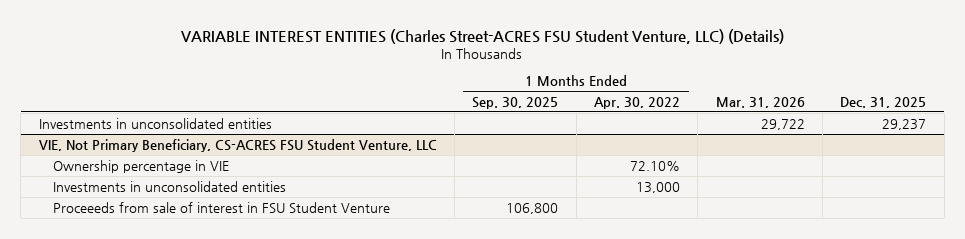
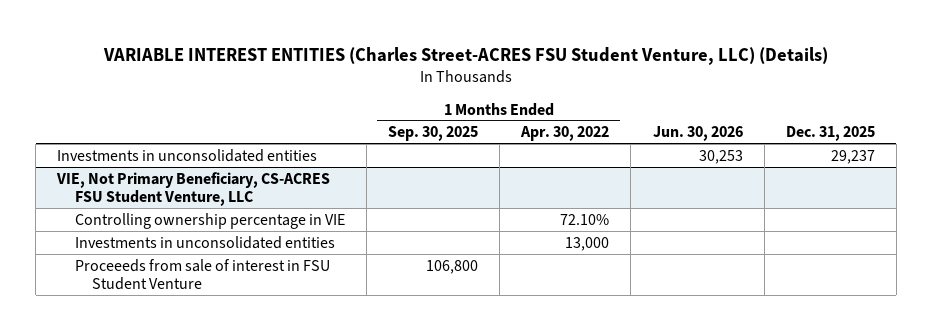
- | 1 Months Ended Sep. 30, 2025 | 1 Months Ended Apr. 30, 2022 | Mar. 31, 2026 | Dec. 31, 2025
+ | 1 Months Ended Sep. 30, 2025 | 1 Months Ended Apr. 30, 2022 | Jun. 30, 2026 | Dec. 31, 2025
@ VIE, Not Primary Beneficiary, CS-ACRES FSU Student Venture, LLC
- Ownership percentage in VIE | | 72.10% | |
+ Controlling ownership percentage in VIE | | 72.10% | |

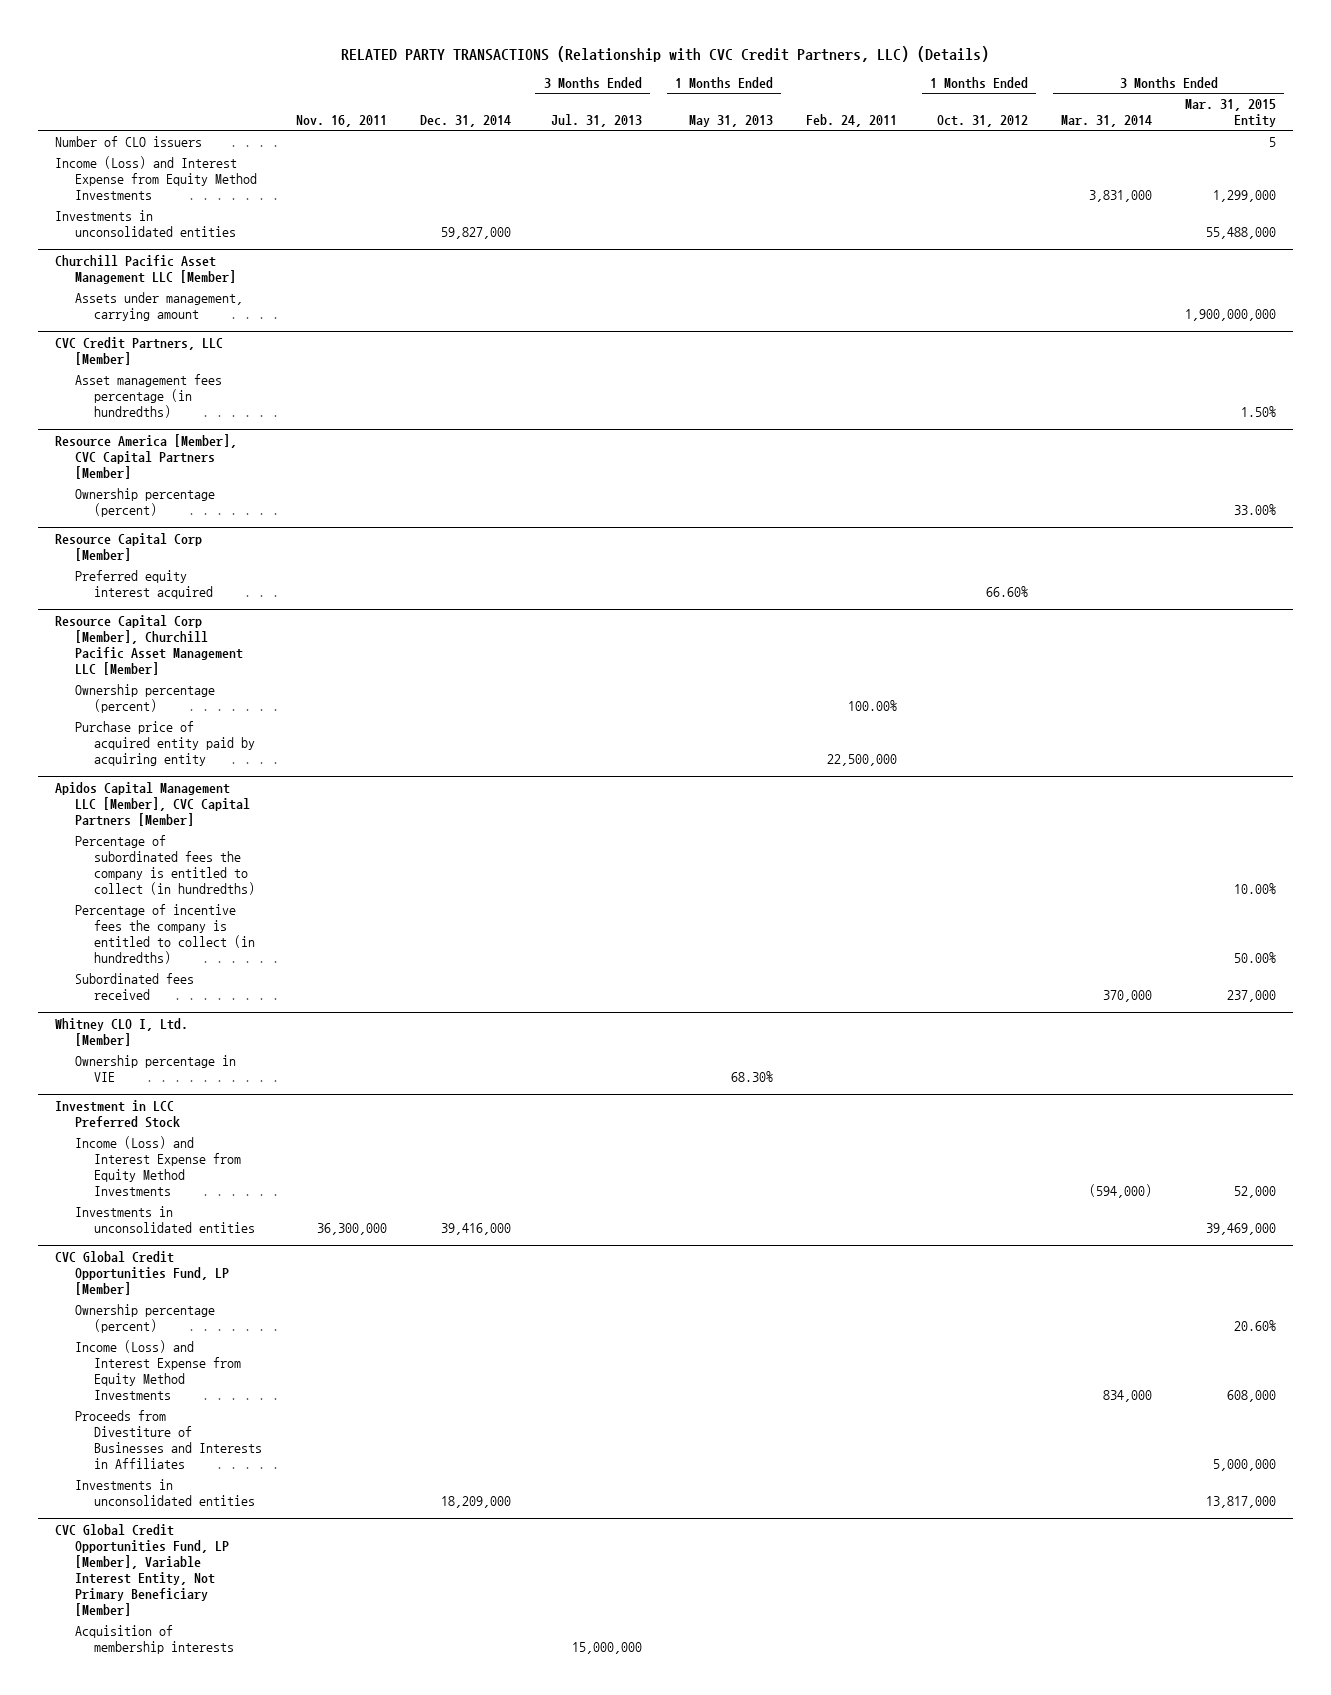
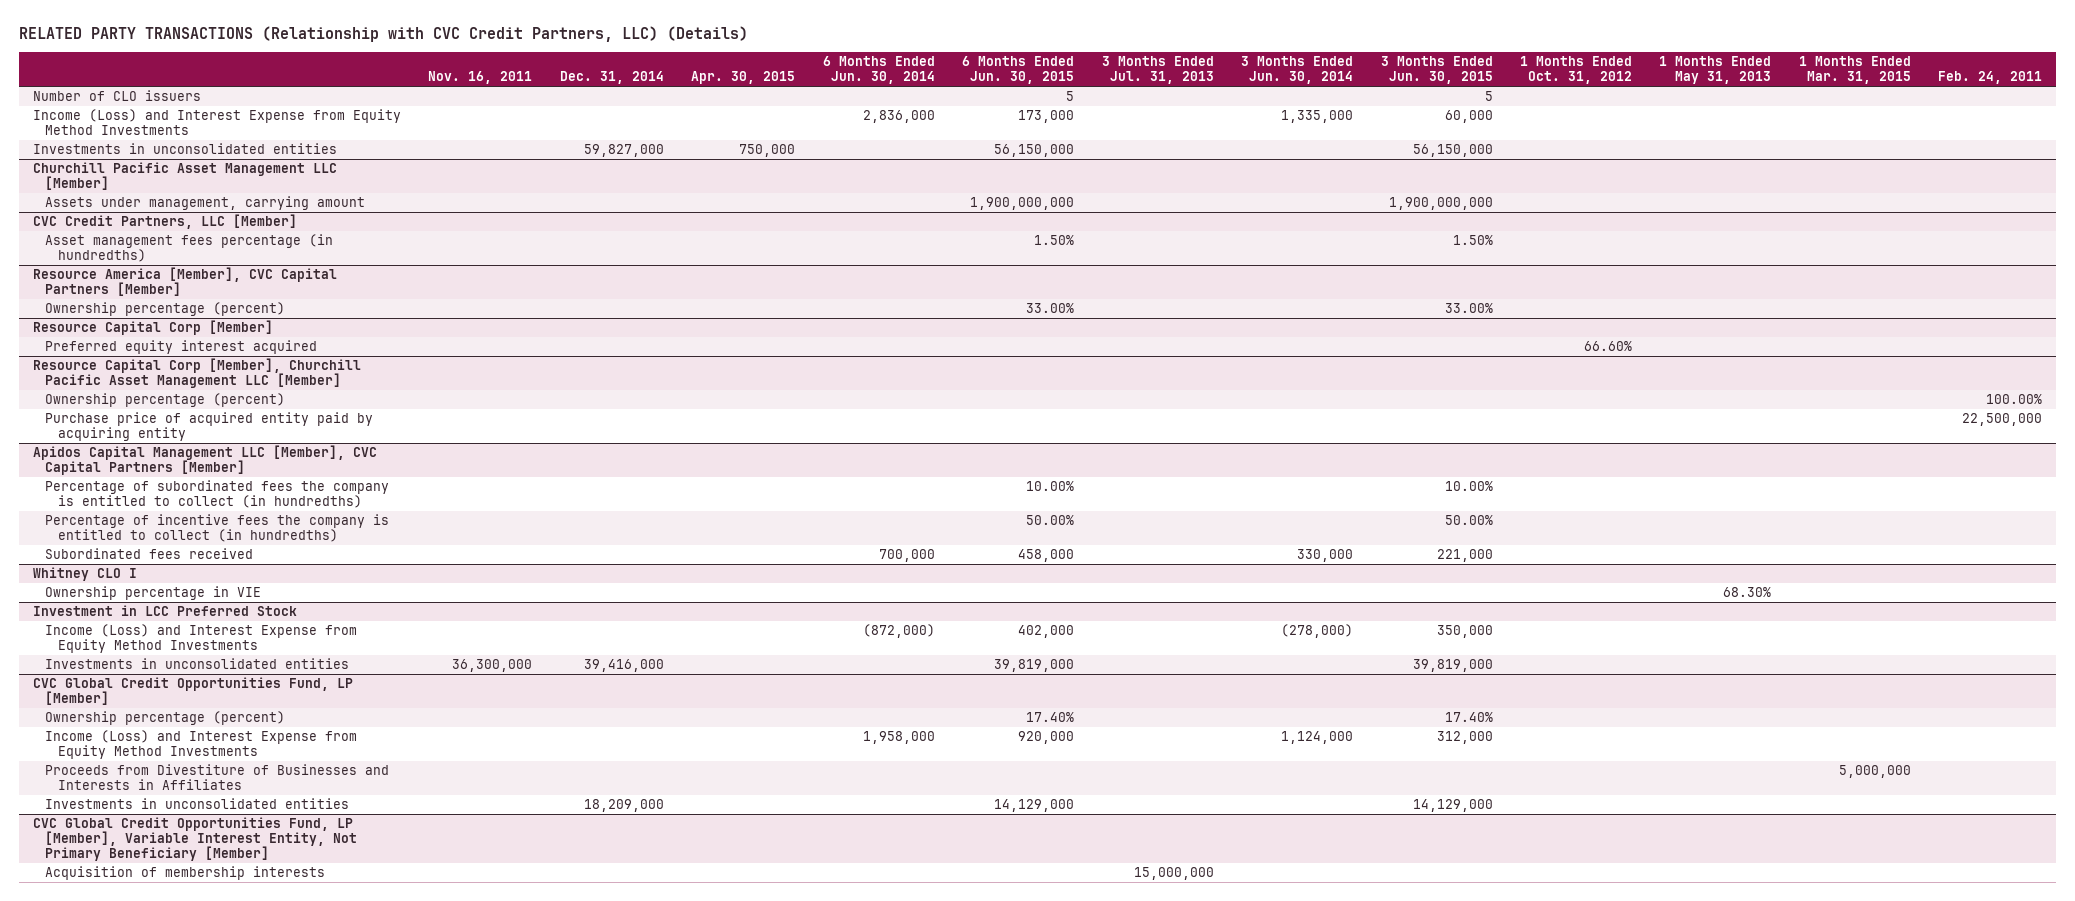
- | Nov. 16, 2011 | Dec. 31, 2014 | 3 Months Ended Jul. 31, 2013 | 1 Months Ended May 31, 2013 | Feb. 24, 2011 | 1 Months Ended Oct. 31, 2012 | 3 Months Ended Mar. 31, 2014 | 3 Months Ended Mar. 31, 2015 Entity
+ | Nov. 16, 2011 | Dec. 31, 2014 | Apr. 30, 2015 | 6 Months Ended Jun. 30, 2014 | 6 Months Ended Jun. 30, 2015 | 3 Months Ended Jul. 31, 2013 | 3 Months Ended Jun. 30, 2014 | 3 Months Ended Jun. 30, 2015 | 1 Months Ended Oct. 31, 2012 | 1 Months Ended May 31, 2013 | 1 Months Ended Mar. 31, 2015 | Feb. 24, 2011
- Whitney CLO I, Ltd. [Member]
+ Whitney CLO I

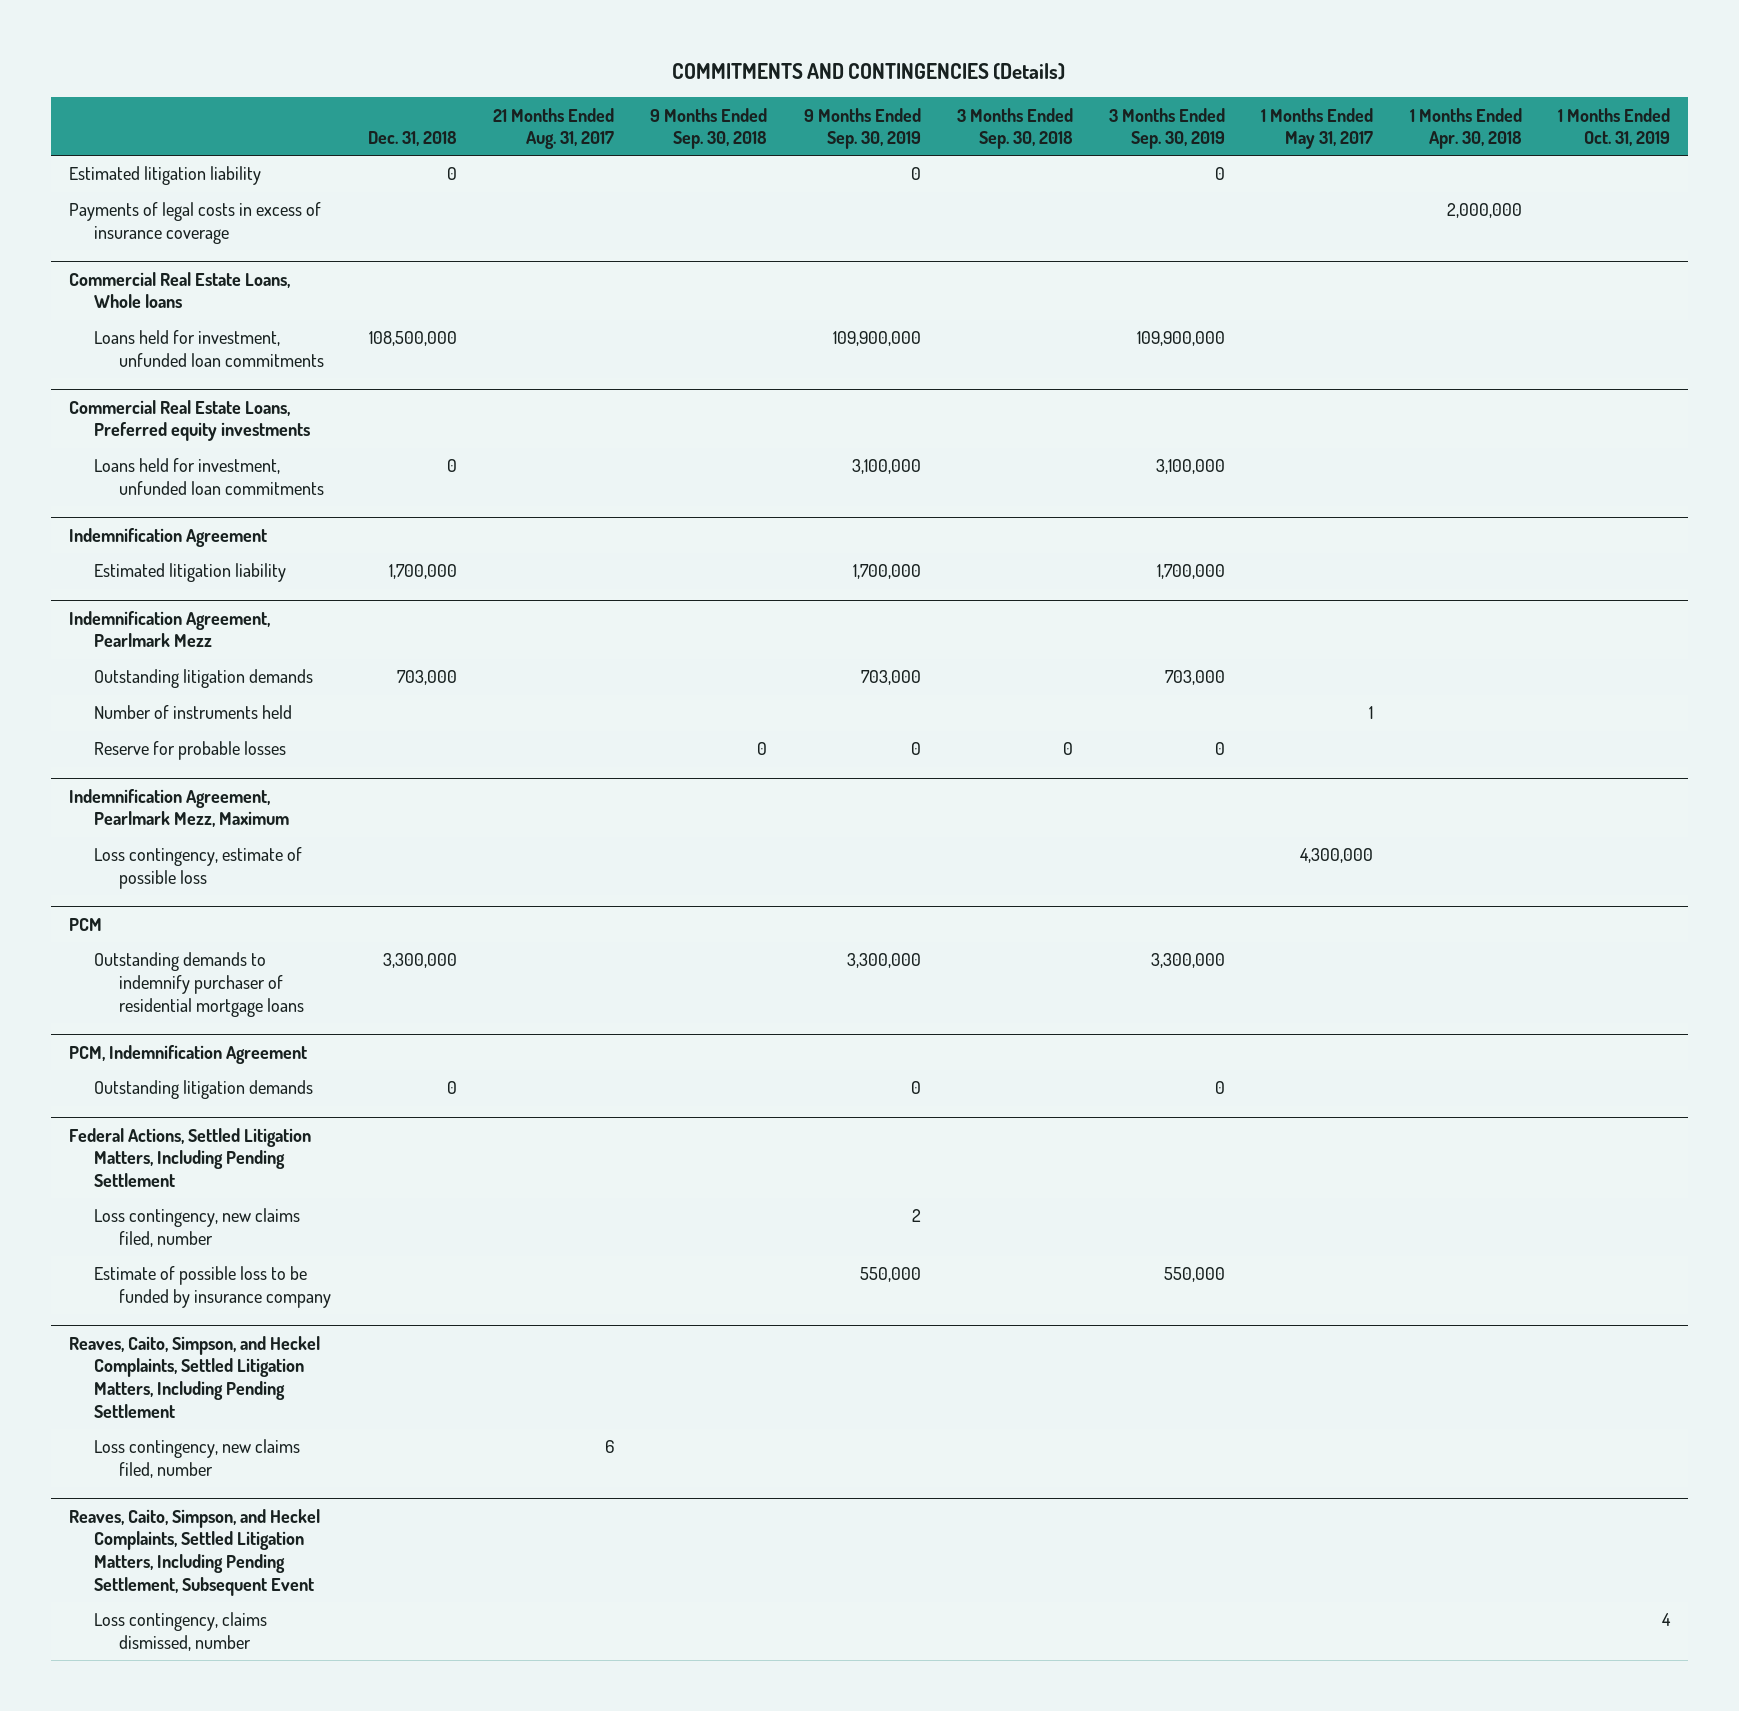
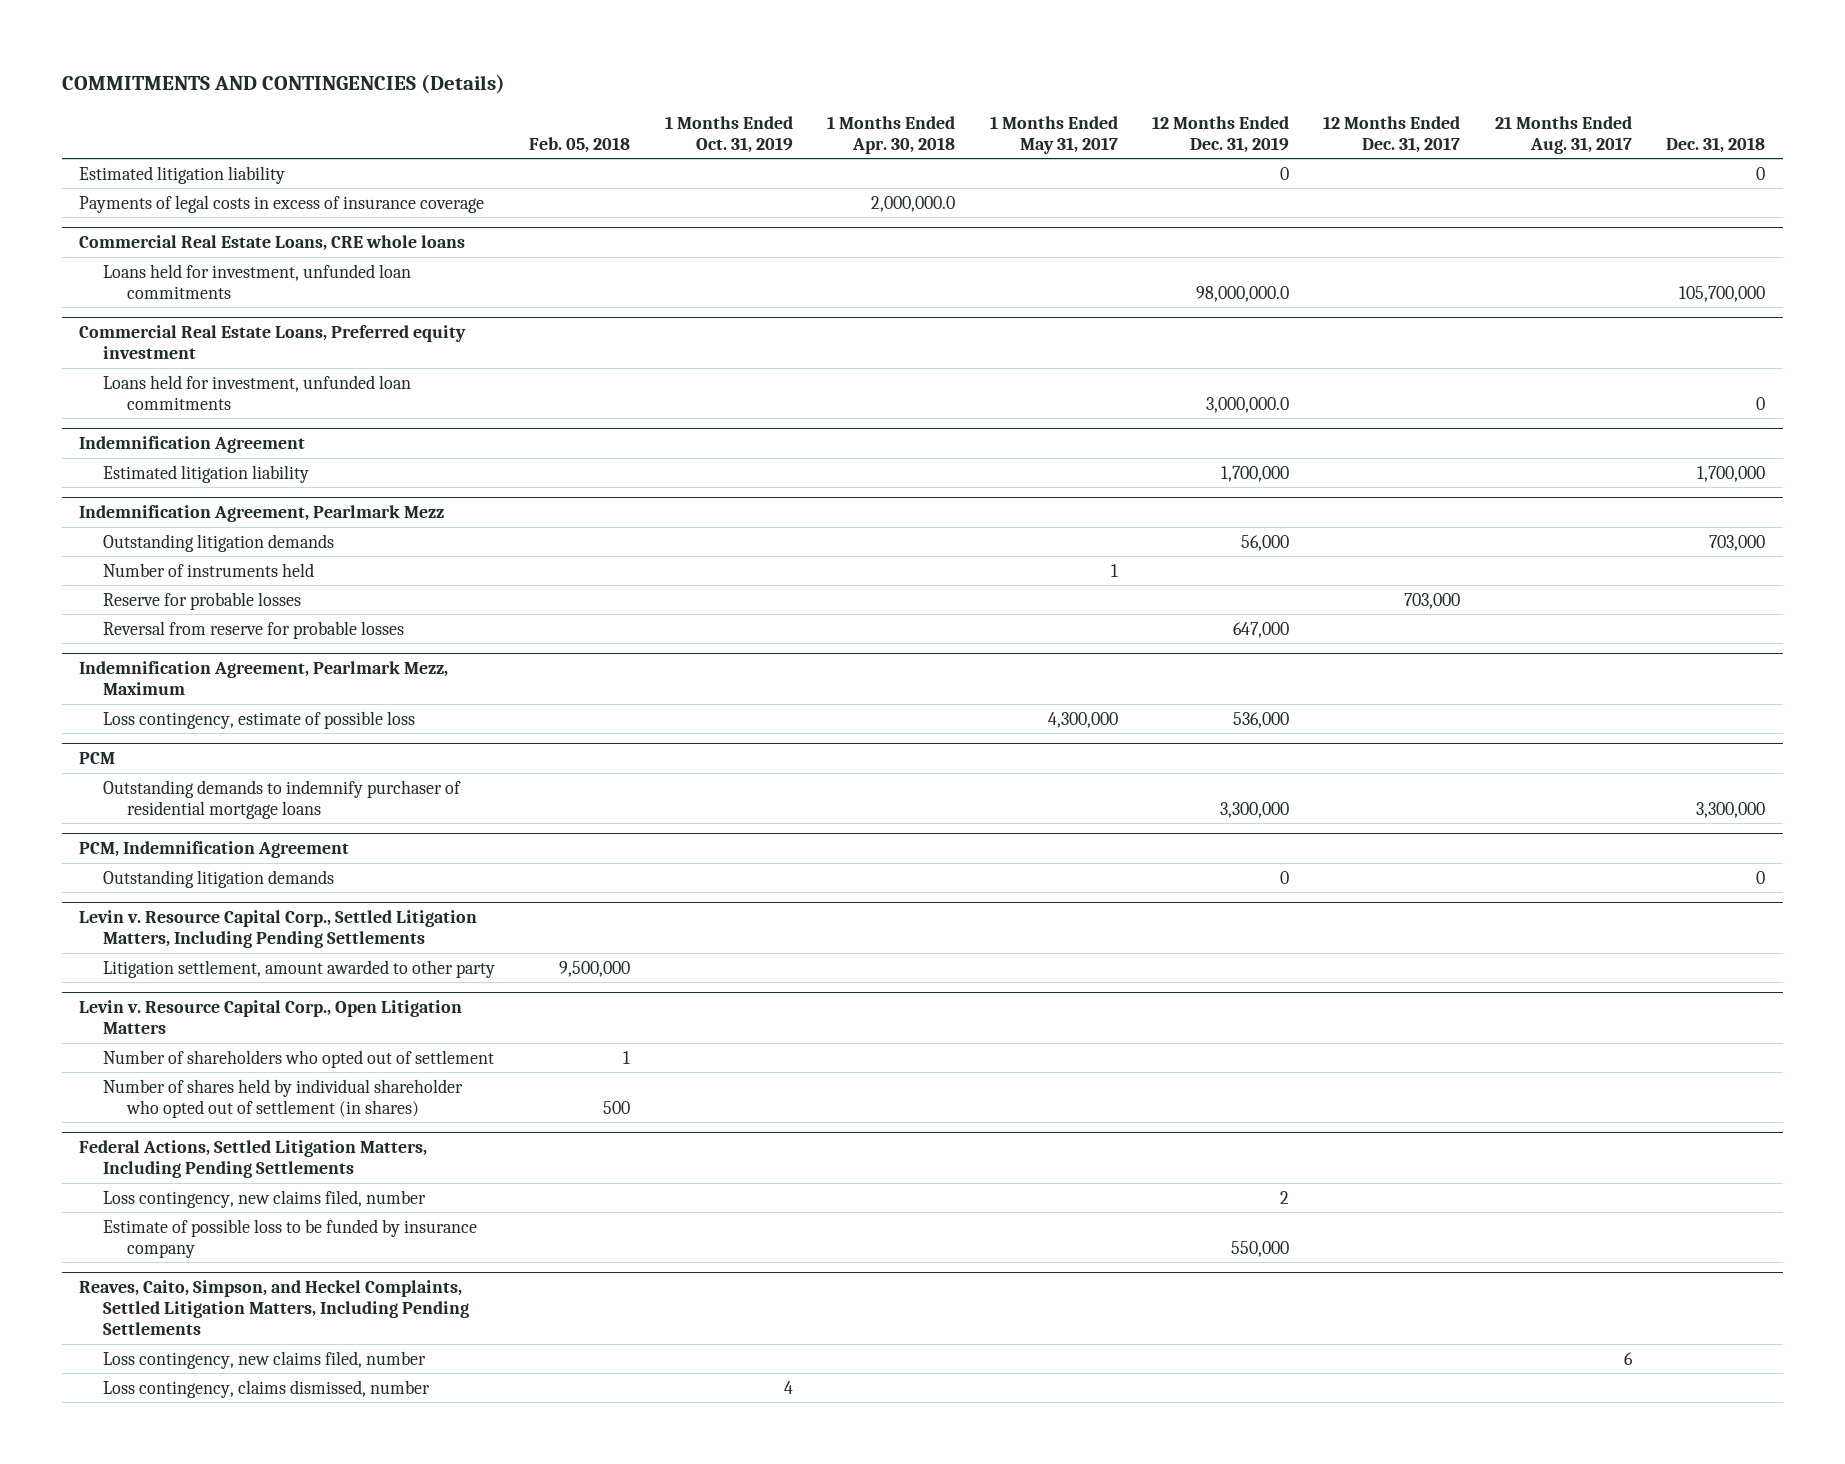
- | Dec. 31, 2018 | 21 Months Ended Aug. 31, 2017 | 9 Months Ended Sep. 30, 2018 | 9 Months Ended Sep. 30, 2019 | 3 Months Ended Sep. 30, 2018 | 3 Months Ended Sep. 30, 2019 | 1 Months Ended May 31, 2017 | 1 Months Ended Apr. 30, 2018 | 1 Months Ended Oct. 31, 2019
+ | Feb. 05, 2018 | 1 Months Ended Oct. 31, 2019 | 1 Months Ended Apr. 30, 2018 | 1 Months Ended May 31, 2017 | 12 Months Ended Dec. 31, 2019 | 12 Months Ended Dec. 31, 2017 | 21 Months Ended Aug. 31, 2017 | Dec. 31, 2018
- Payments of legal costs in excess of insurance coverage | | | | | | | | 2,000,000 |
- Commercial Real Estate Loans, Whole loans
- Loans held for investment, unfunded loan commitments | 108,500,000 | | | 109,900,000 | | 109,900,000 | | |
- Commercial Real Estate Loans, Preferred equity investments
+ Payments of legal costs in excess of insurance coverage | | | 2,000,000.0 | | | | |
+ Commercial Real Estate Loans, CRE whole loans
+ Loans held for investment, unfunded loan commitments | | | | | 98,000,000.0 | | | 105,700,000
+ Commercial Real Estate Loans, Preferred equity investment
@ Indemnification Agreement, Pearlmark Mezz
+ Reversal from reserve for probable losses | | | | | 647,000 | | |
- Federal Actions, Settled Litigation Matters, Including Pending Settlement
+ Levin v. Resource Capital Corp., Settled Litigation Matters, Including Pending Settlements
+ Litigation settlement, amount awarded to other party | 9,500,000 | | | | | | |
+ Levin v. Resource Capital Corp., Open Litigation Matters
+ Number of shareholders who opted out of settlement | 1 | | | | | | |
+ Number of shares held by individual shareholder who opted out of settlement (in shares) | 500 | | | | | | |
+ Federal Actions, Settled Litigation Matters, Including Pending Settlements
- Reaves, Caito, Simpson, and Heckel Complaints, Settled Litigation Matters, Including Pending Settlement
+ Reaves, Caito, Simpson, and Heckel Complaints, Settled Litigation Matters, Including Pending Settlements
- Reaves, Caito, Simpson, and Heckel Complaints, Settled Litigation Matters, Including Pending Settlement, Subsequent Event
- Loss contingency, claims dismissed, number | | | | | | | | | 4
+ Loss contingency, claims dismissed, number | | 4 | | | | | |

